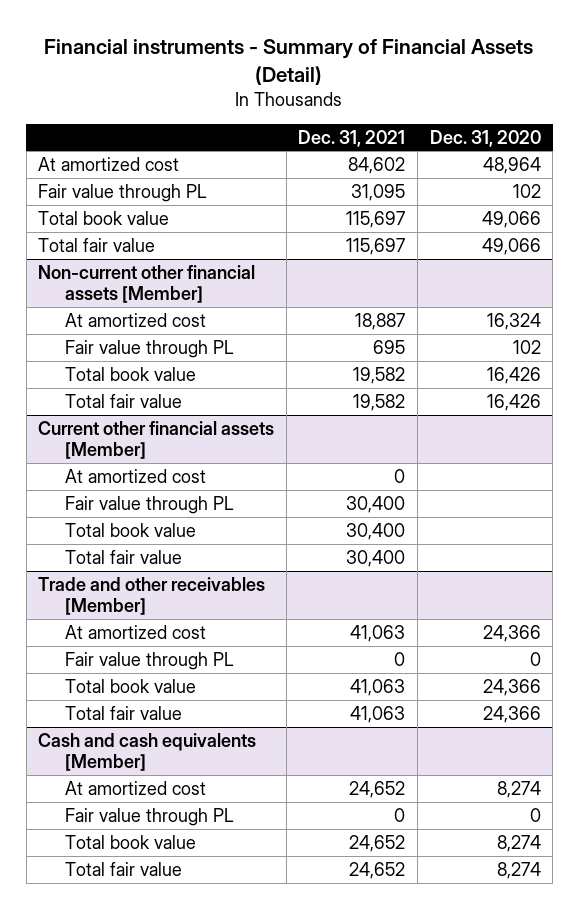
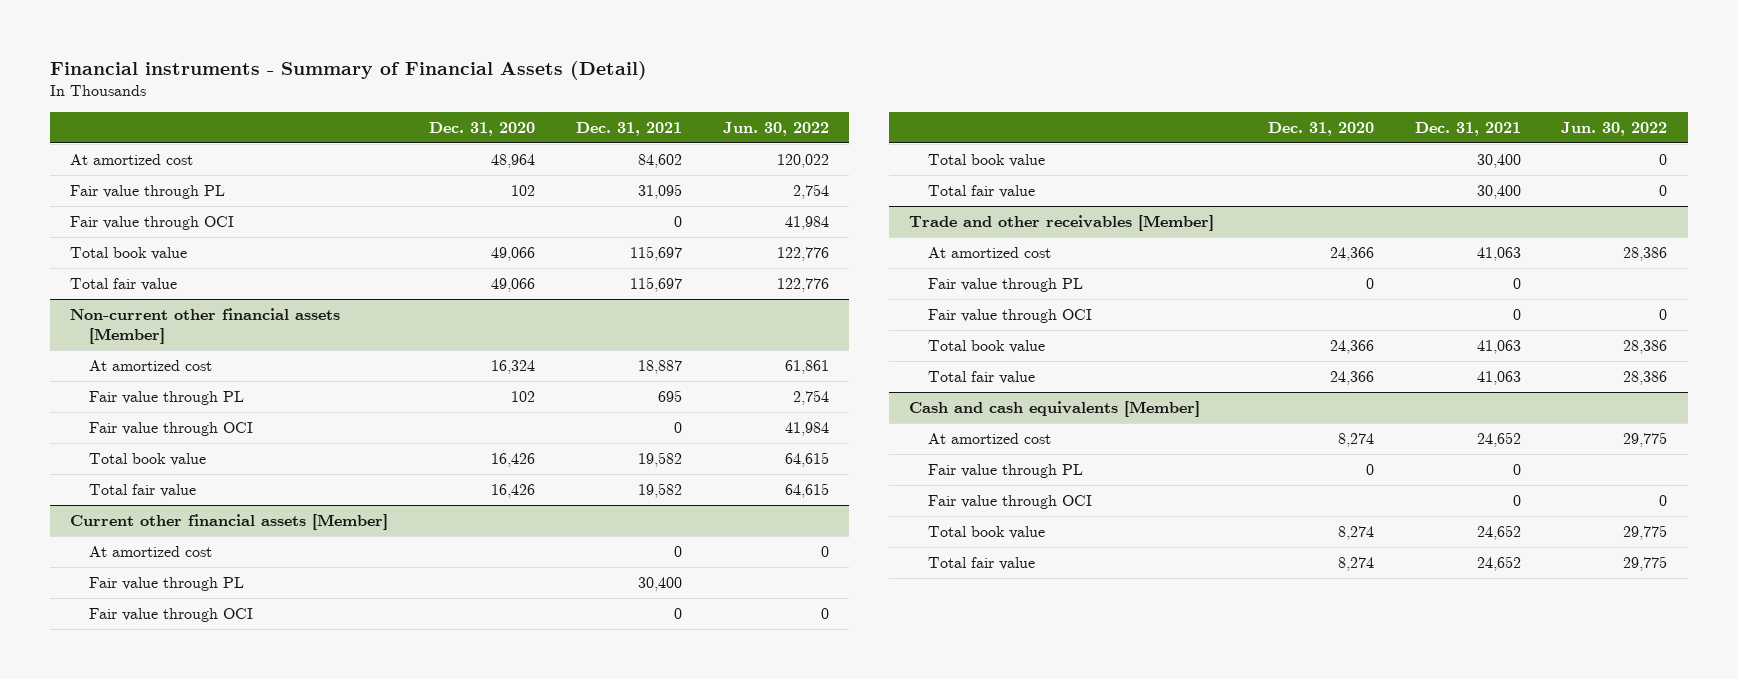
- | Dec. 31, 2021 | Dec. 31, 2020
+ | Dec. 31, 2020 | Dec. 31, 2021 | Jun. 30, 2022
+ Fair value through OCI | | 0 | 41,984
@ Non-current other financial assets [Member]
+ Fair value through OCI | | 0 | 41,984
@ Current other financial assets [Member]
+ Fair value through OCI | | 0 | 0
@ Trade and other receivables [Member]
+ Fair value through OCI | | 0 | 0
@ Cash and cash equivalents [Member]
+ Fair value through OCI | | 0 | 0

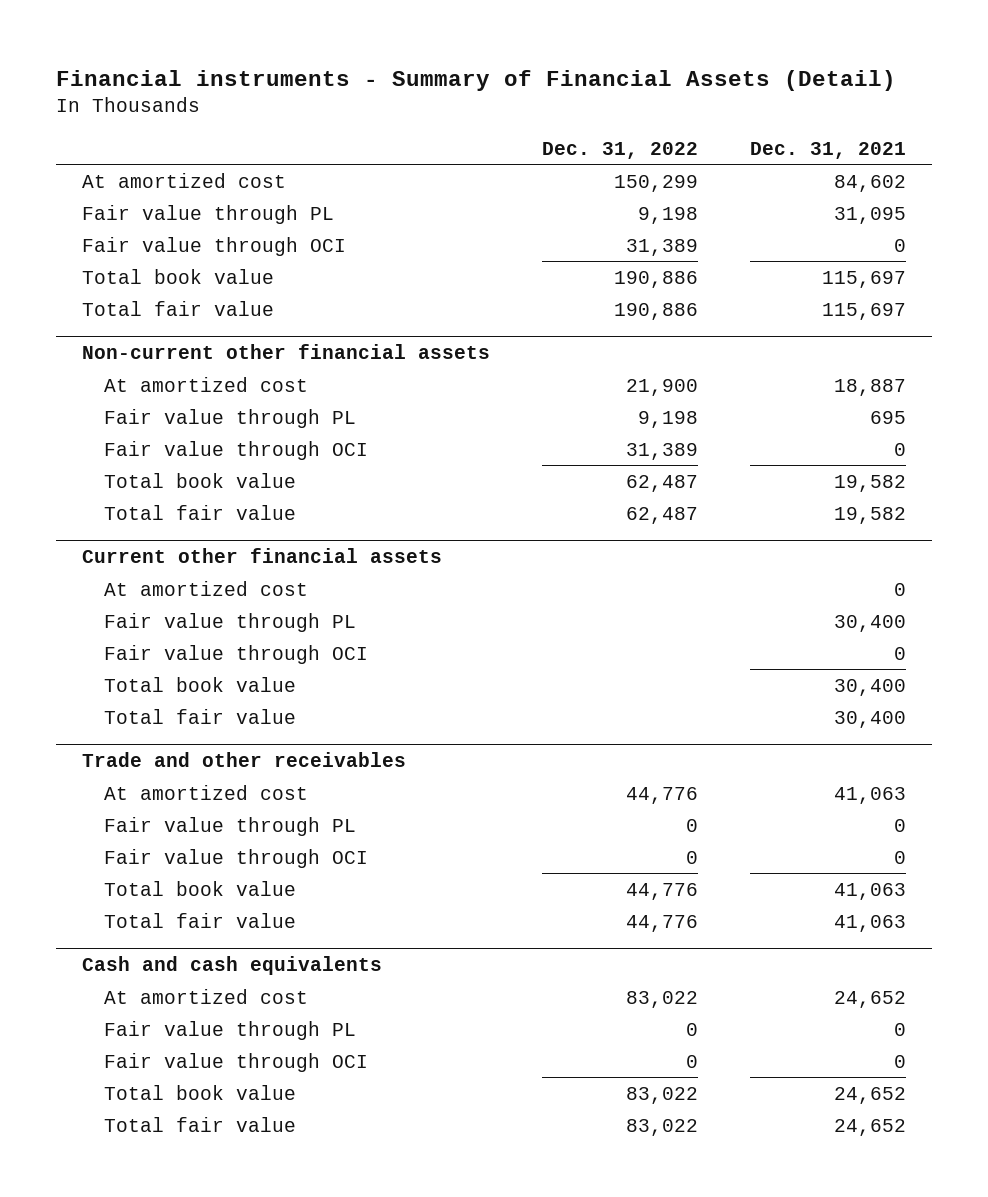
- | Dec. 31, 2020 | Dec. 31, 2021 | Jun. 30, 2022
+ | Dec. 31, 2022 | Dec. 31, 2021
- Non-current other financial assets [Member]
+ Non-current other financial assets
- Current other financial assets [Member]
+ Current other financial assets
- Trade and other receivables [Member]
+ Trade and other receivables
- Cash and cash equivalents [Member]
+ Cash and cash equivalents

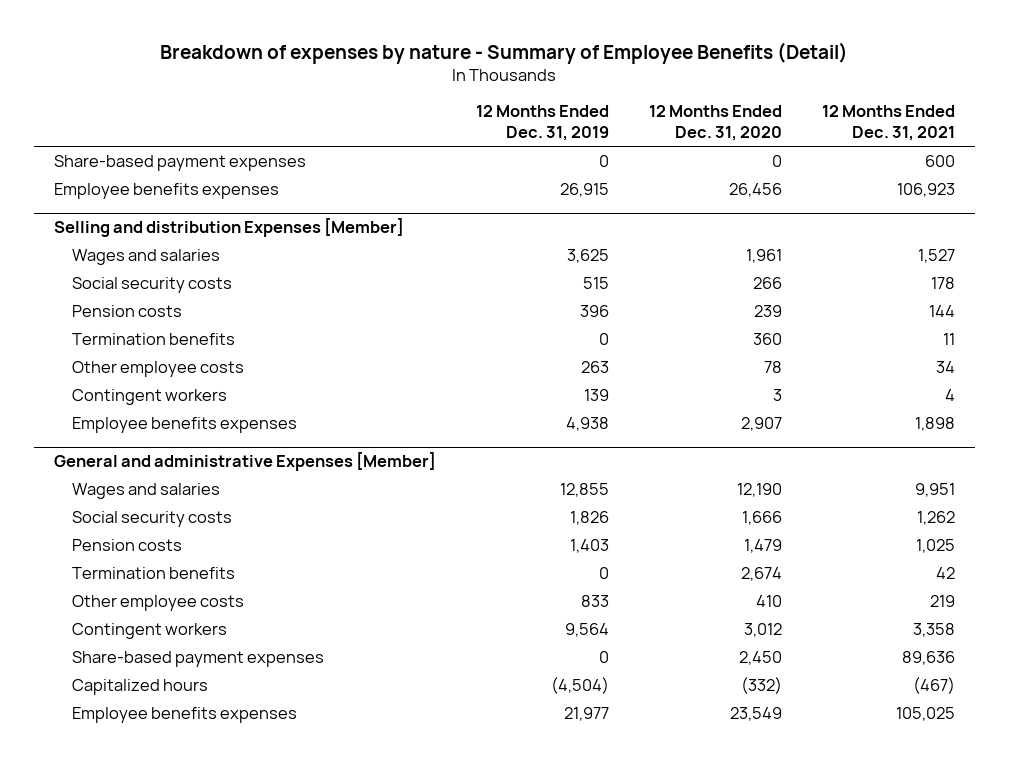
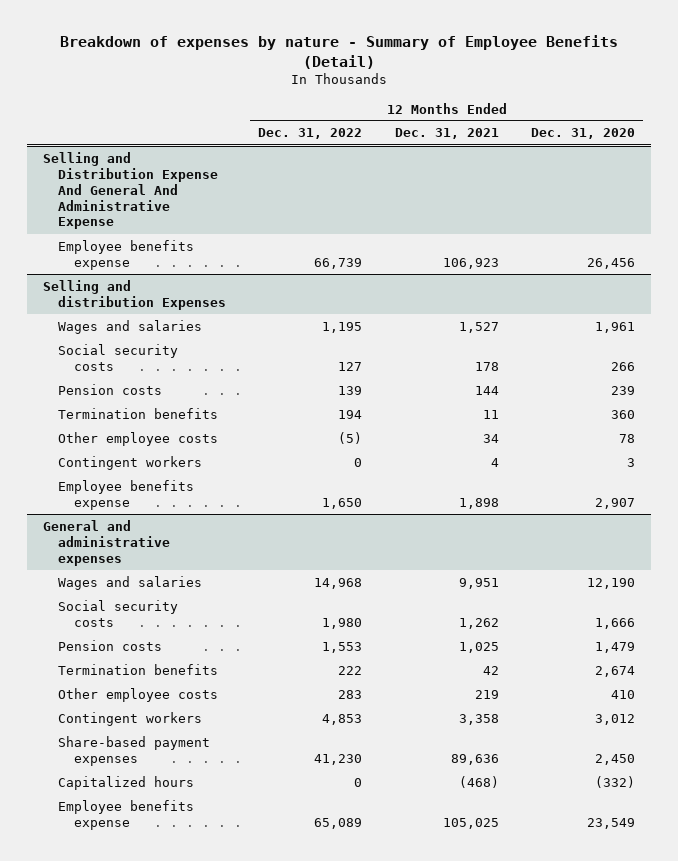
- | 12 Months Ended Dec. 31, 2019 | 12 Months Ended Dec. 31, 2020 | 12 Months Ended Dec. 31, 2021
+ | 12 Months Ended Dec. 31, 2022 | 12 Months Ended Dec. 31, 2021 | 12 Months Ended Dec. 31, 2020
- Share-based payment expenses | 0 | 0 | 600
- Employee benefits expenses | 26,915 | 26,456 | 106,923
- Selling and distribution Expenses [Member]
+ Selling and Distribution Expense And General And Administrative Expense
+ Employee benefits expense | 66,739 | 106,923 | 26,456
+ Selling and distribution Expenses
- Employee benefits expenses | 4,938 | 2,907 | 1,898
- General and administrative Expenses [Member]
+ Employee benefits expense | 1,650 | 1,898 | 2,907
+ General and administrative expenses
- Capitalized hours | (4,504) | (332) | (467)
- Employee benefits expenses | 21,977 | 23,549 | 105,025
+ Capitalized hours | 0 | (468) | (332)
+ Employee benefits expense | 65,089 | 105,025 | 23,549

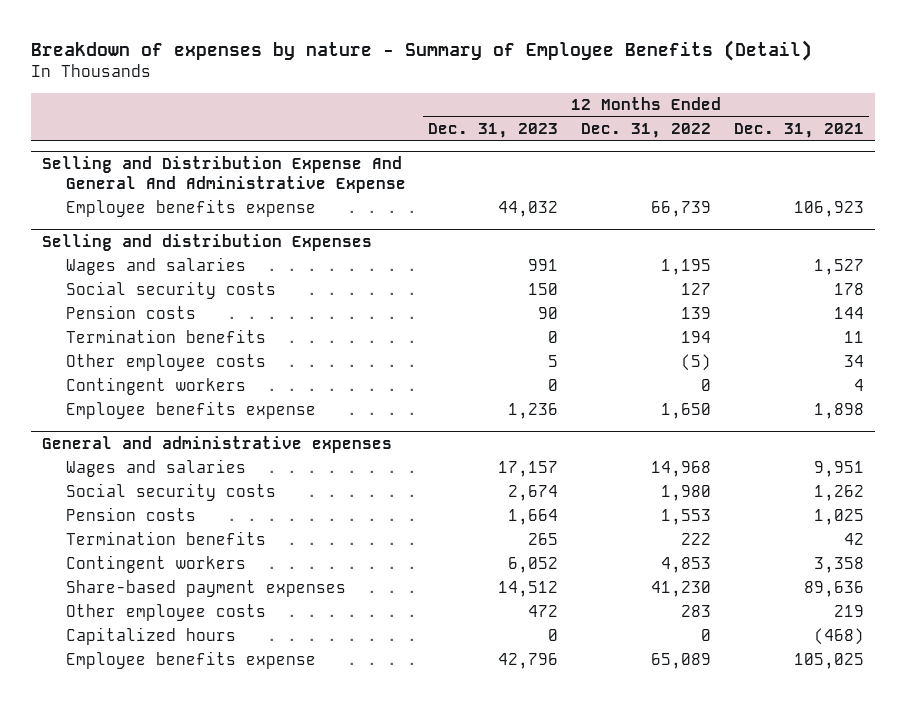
- | 12 Months Ended Dec. 31, 2022 | 12 Months Ended Dec. 31, 2021 | 12 Months Ended Dec. 31, 2020
+ | 12 Months Ended Dec. 31, 2023 | 12 Months Ended Dec. 31, 2022 | 12 Months Ended Dec. 31, 2021
@ General and administrative expenses
moved down: Other employee costs | 472 | 283 | 219

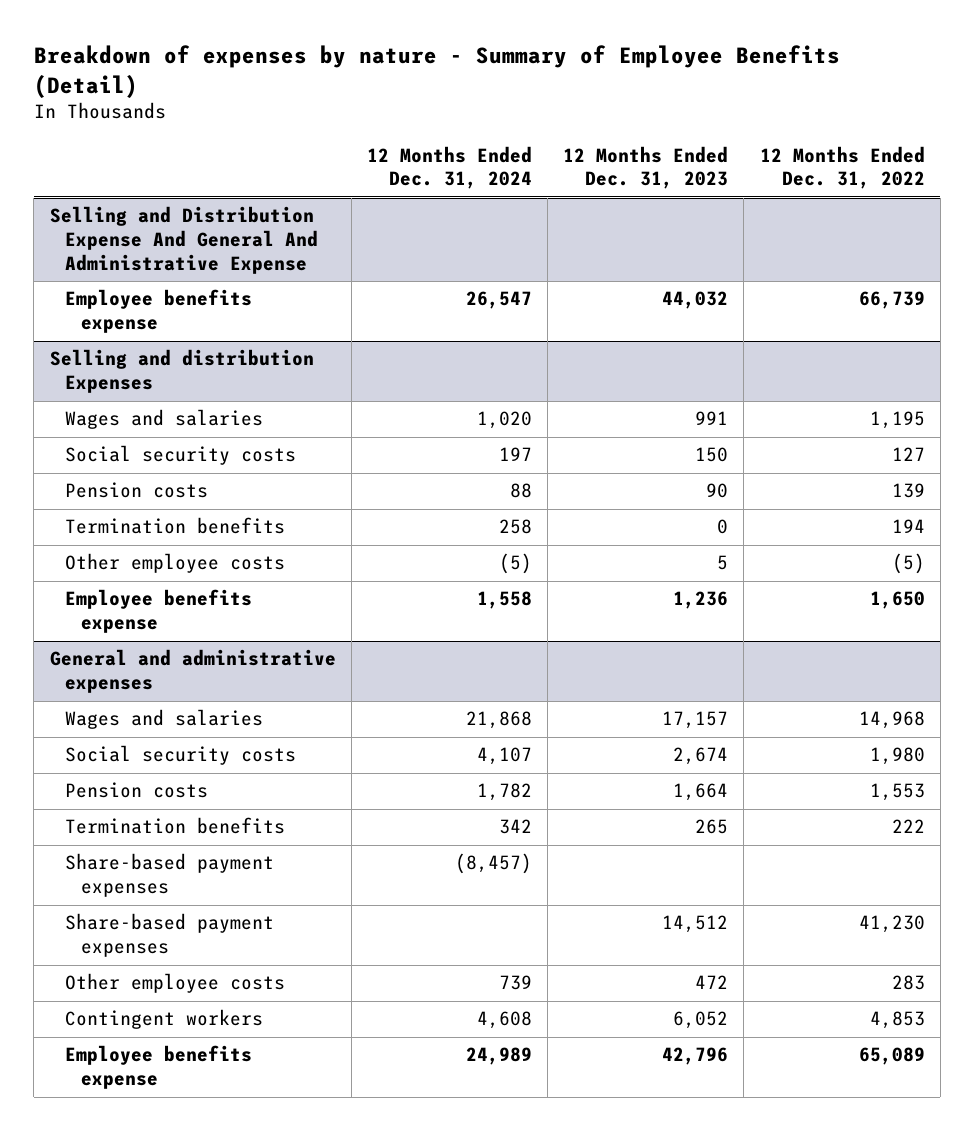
- | 12 Months Ended Dec. 31, 2023 | 12 Months Ended Dec. 31, 2022 | 12 Months Ended Dec. 31, 2021
+ | 12 Months Ended Dec. 31, 2024 | 12 Months Ended Dec. 31, 2023 | 12 Months Ended Dec. 31, 2022
@ Selling and distribution Expenses
- Contingent workers | 0 | 0 | 4
@ General and administrative expenses
+ Share-based payment expenses | (8,457) | |
- Capitalized hours | 0 | 0 | (468)
moved down: Contingent workers | 4,608 | 6,052 | 4,853

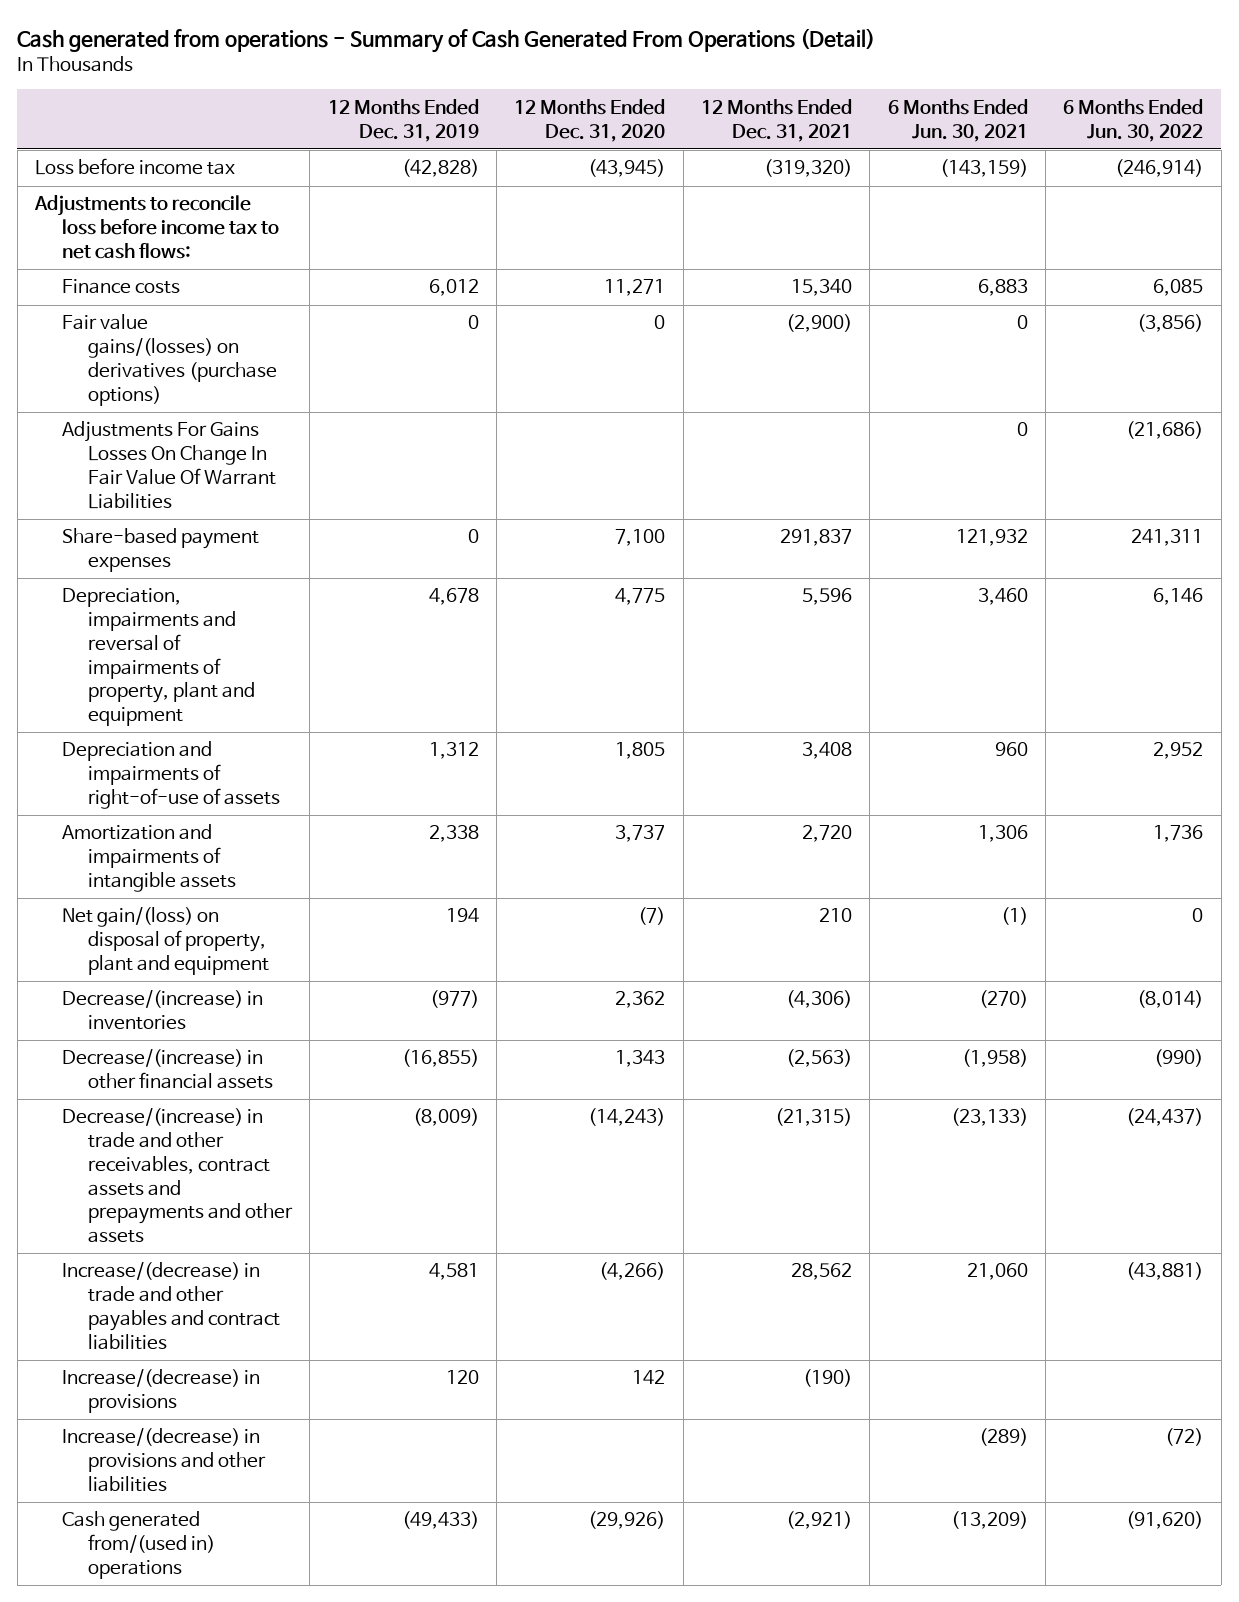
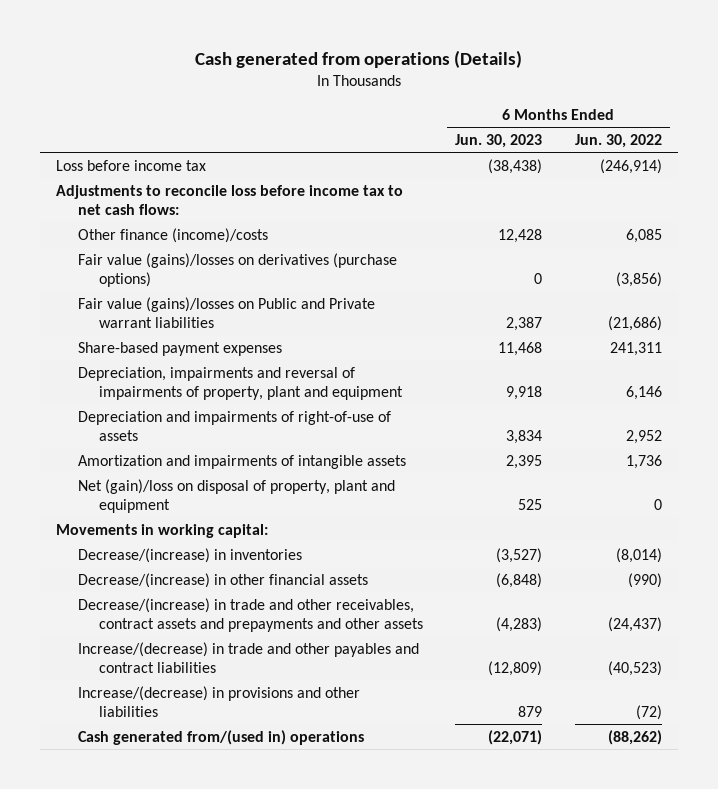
- Cash generated from operations - Summary of Cash Generated From Operations (Detail)
+ Cash generated from operations (Details)
- | 12 Months Ended Dec. 31, 2019 | 12 Months Ended Dec. 31, 2020 | 12 Months Ended Dec. 31, 2021 | 6 Months Ended Jun. 30, 2021 | 6 Months Ended Jun. 30, 2022
+ | 6 Months Ended Jun. 30, 2023 | 6 Months Ended Jun. 30, 2022
- Finance costs | 6,012 | 11,271 | 15,340 | 6,883 | 6,085
- Fair value gains/(losses) on derivatives (purchase options) | 0 | 0 | (2,900) | 0 | (3,856)
- Adjustments For Gains Losses On Change In Fair Value Of Warrant Liabilities | | | | 0 | (21,686)
+ Other finance (income)/costs | 12,428 | 6,085
+ Fair value (gains)/losses on derivatives (purchase options) | 0 | (3,856)
+ Fair value (gains)/losses on Public and Private warrant liabilities | 2,387 | (21,686)
- Net gain/(loss) on disposal of property, plant and equipment | 194 | (7) | 210 | (1) | 0
+ Net (gain)/loss on disposal of property, plant and equipment | 525 | 0
+ Movements in working capital:
- Increase/(decrease) in trade and other payables and contract liabilities | 4,581 | (4,266) | 28,562 | 21,060 | (43,881)
- Increase/(decrease) in provisions | 120 | 142 | (190) | |
+ Increase/(decrease) in trade and other payables and contract liabilities | (12,809) | (40,523)
- Cash generated from/(used in) operations | (49,433) | (29,926) | (2,921) | (13,209) | (91,620)
+ Cash generated from/(used in) operations | (22,071) | (88,262)

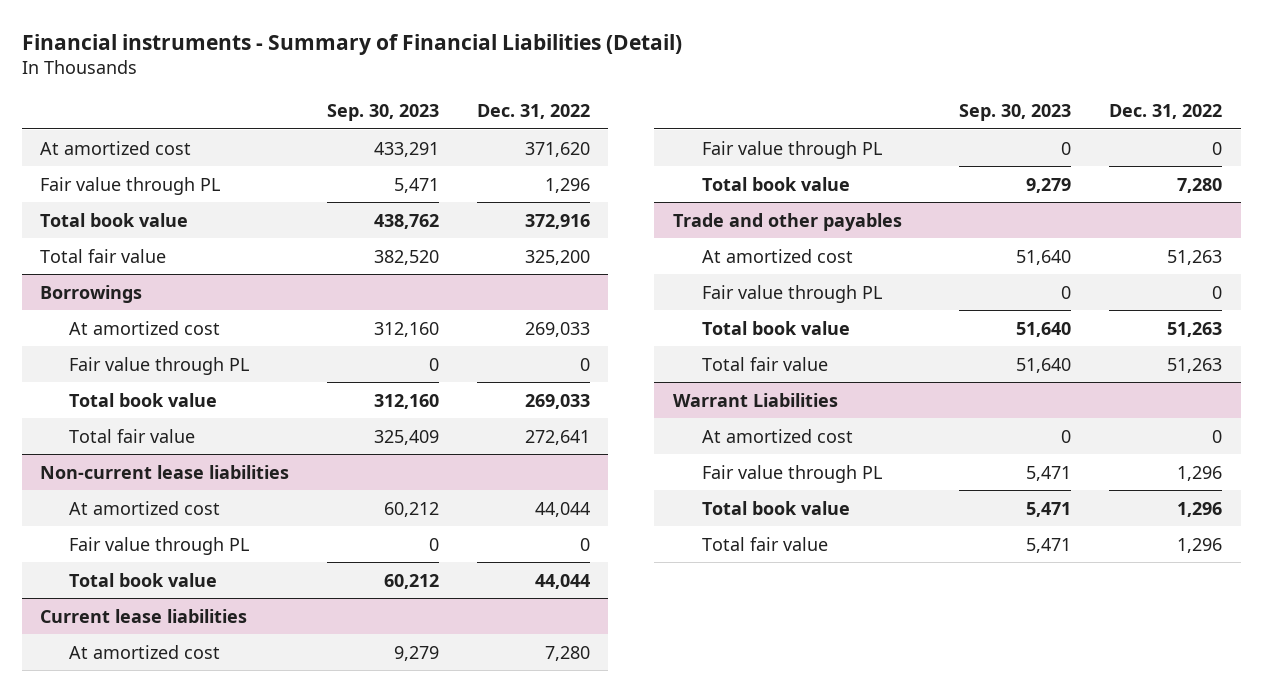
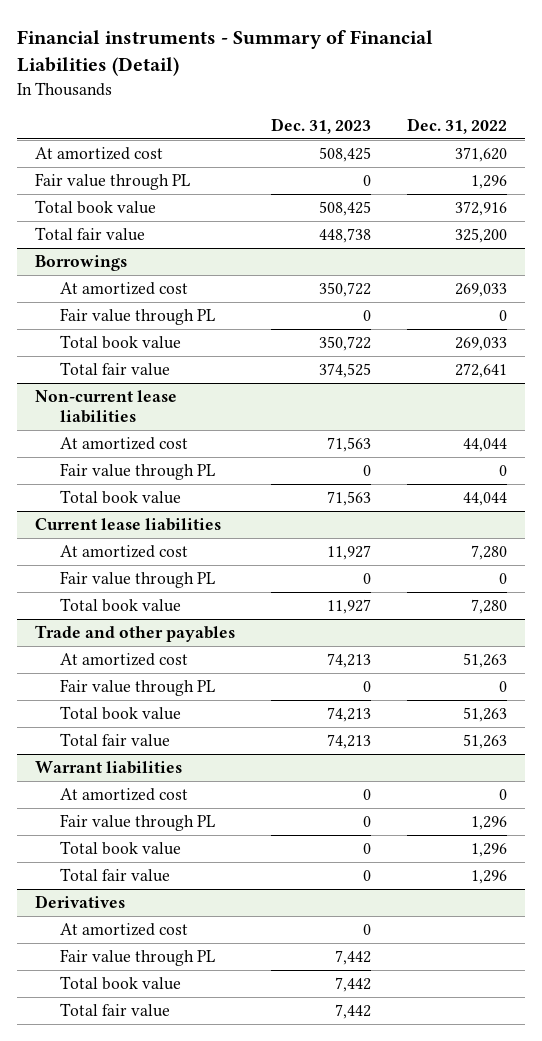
- | Sep. 30, 2023 | Dec. 31, 2022
+ | Dec. 31, 2023 | Dec. 31, 2022
- Warrant Liabilities
+ Warrant liabilities
+ Derivatives
+ At amortized cost | 0 |
+ Fair value through PL | 7,442 |
+ Total book value | 7,442 |
+ Total fair value | 7,442 |

